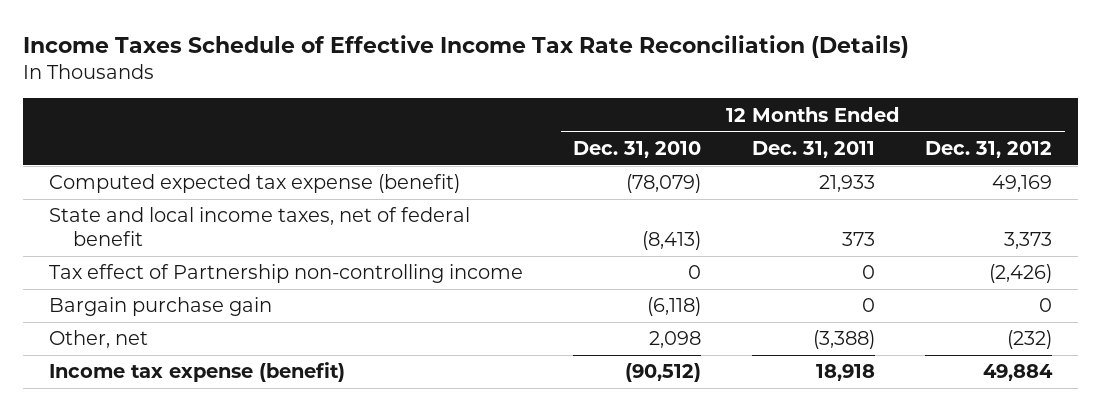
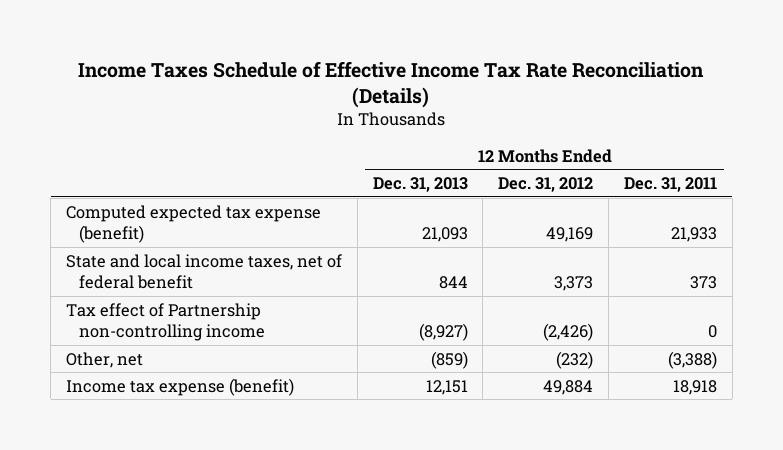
- | 12 Months Ended Dec. 31, 2010 | 12 Months Ended Dec. 31, 2011 | 12 Months Ended Dec. 31, 2012
+ | 12 Months Ended Dec. 31, 2013 | 12 Months Ended Dec. 31, 2012 | 12 Months Ended Dec. 31, 2011
- Bargain purchase gain | (6,118) | 0 | 0

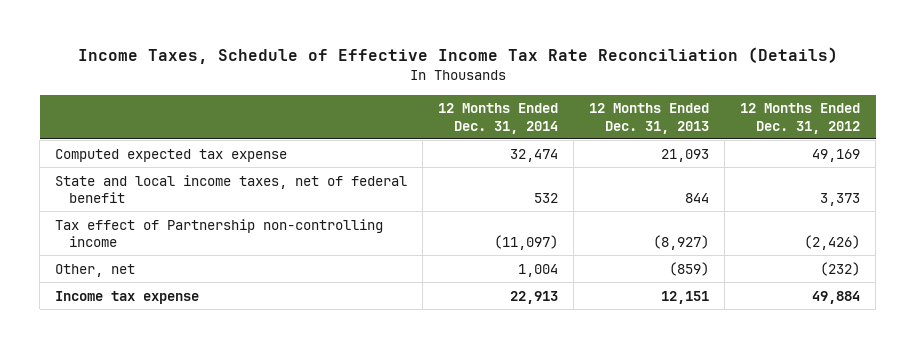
- Income Taxes Schedule of Effective Income Tax Rate Reconciliation (Details)
+ Income Taxes, Schedule of Effective Income Tax Rate Reconciliation (Details)
- | 12 Months Ended Dec. 31, 2013 | 12 Months Ended Dec. 31, 2012 | 12 Months Ended Dec. 31, 2011
+ | 12 Months Ended Dec. 31, 2014 | 12 Months Ended Dec. 31, 2013 | 12 Months Ended Dec. 31, 2012
- Computed expected tax expense (benefit) | 21,093 | 49,169 | 21,933
+ Computed expected tax expense | 32,474 | 21,093 | 49,169
- Income tax expense (benefit) | 12,151 | 49,884 | 18,918
+ Income tax expense | 22,913 | 12,151 | 49,884

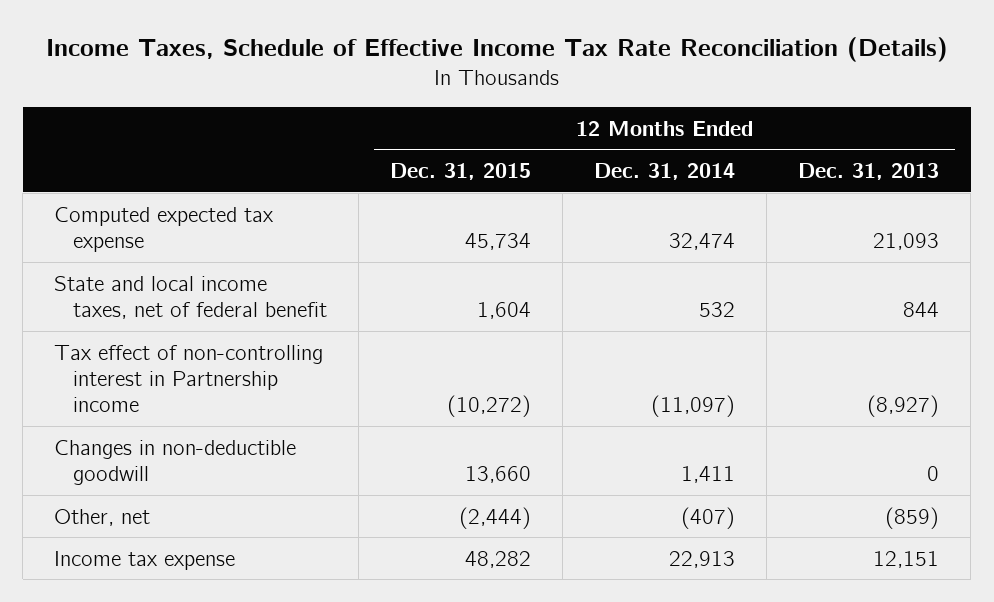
- | 12 Months Ended Dec. 31, 2014 | 12 Months Ended Dec. 31, 2013 | 12 Months Ended Dec. 31, 2012
+ | 12 Months Ended Dec. 31, 2015 | 12 Months Ended Dec. 31, 2014 | 12 Months Ended Dec. 31, 2013
- Tax effect of Partnership non-controlling income | (11,097) | (8,927) | (2,426)
- Other, net | 1,004 | (859) | (232)
+ Tax effect of non-controlling interest in Partnership income | (10,272) | (11,097) | (8,927)
+ Changes in non-deductible goodwill | 13,660 | 1,411 | 0
+ Other, net | (2,444) | (407) | (859)

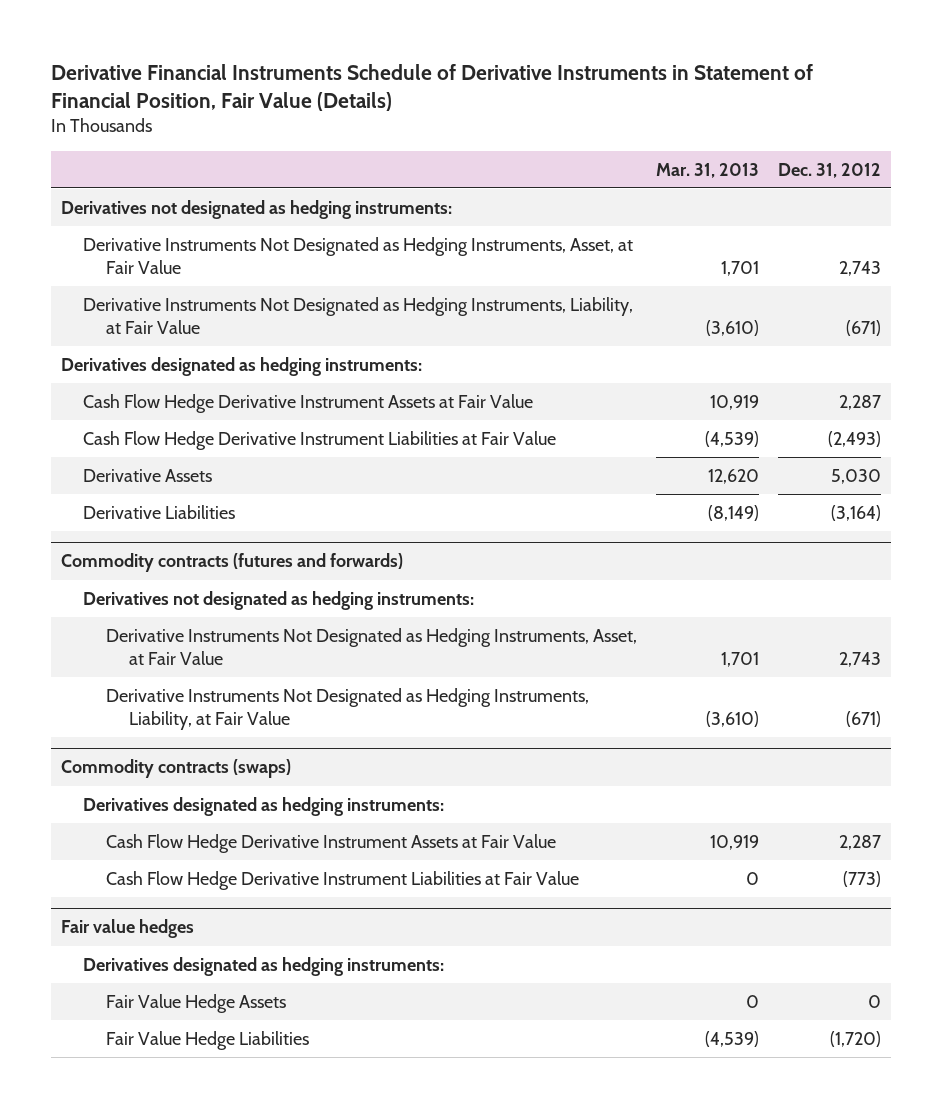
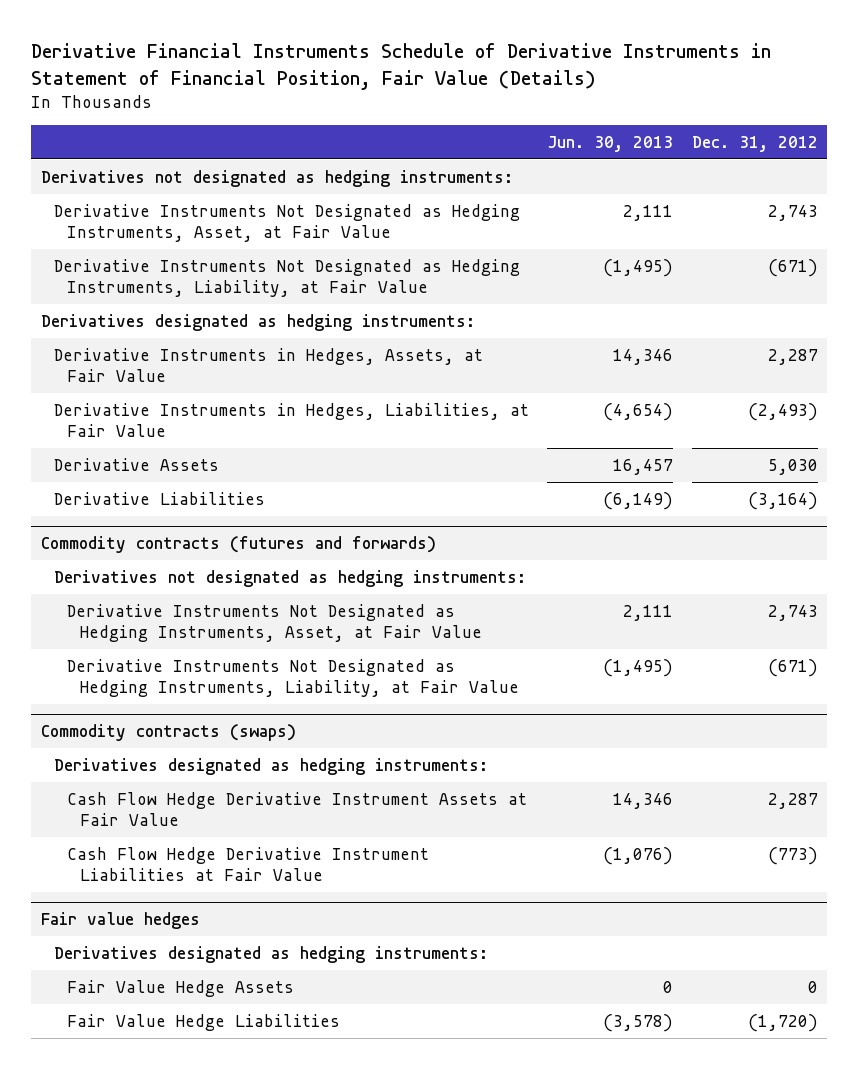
- | Mar. 31, 2013 | Dec. 31, 2012
+ | Jun. 30, 2013 | Dec. 31, 2012
- Cash Flow Hedge Derivative Instrument Assets at Fair Value | 10,919 | 2,287
- Cash Flow Hedge Derivative Instrument Liabilities at Fair Value | (4,539) | (2,493)
+ Derivative Instruments in Hedges, Assets, at Fair Value | 14,346 | 2,287
+ Derivative Instruments in Hedges, Liabilities, at Fair Value | (4,654) | (2,493)

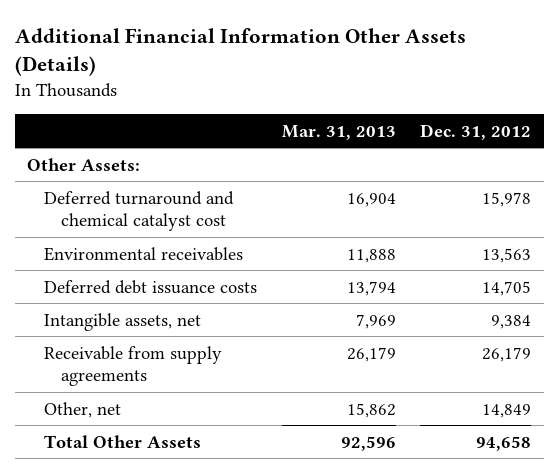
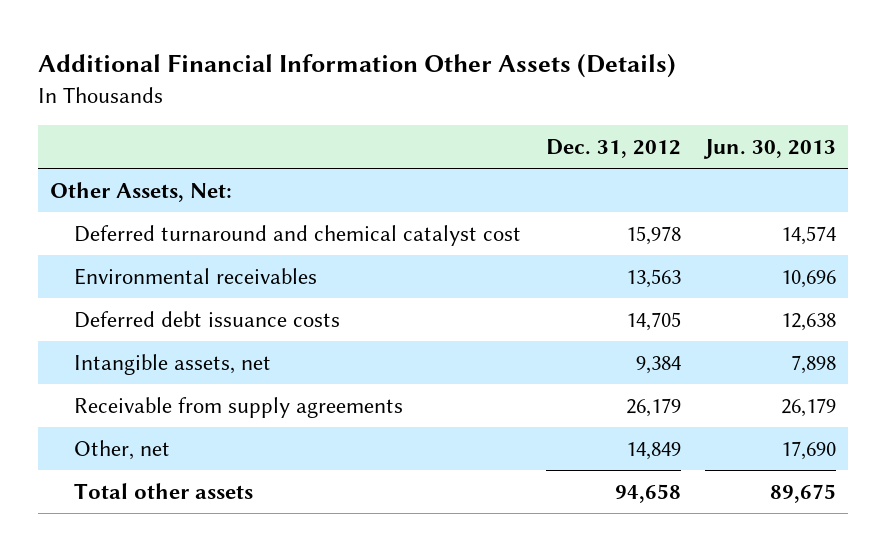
- | Mar. 31, 2013 | Dec. 31, 2012
+ | Dec. 31, 2012 | Jun. 30, 2013
- Other Assets:
+ Other Assets, Net:
- Total Other Assets | 92,596 | 94,658
+ Total other assets | 94,658 | 89,675

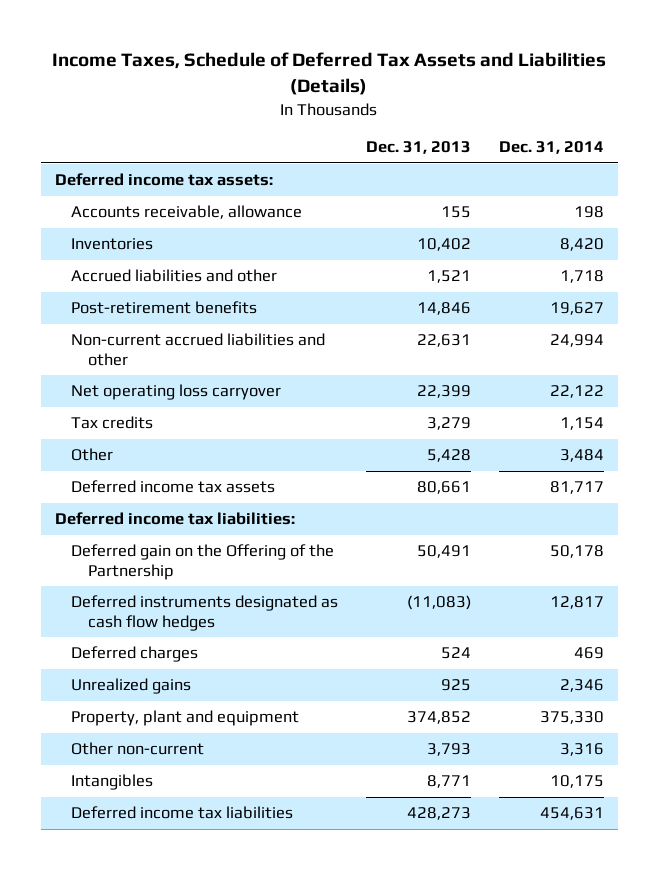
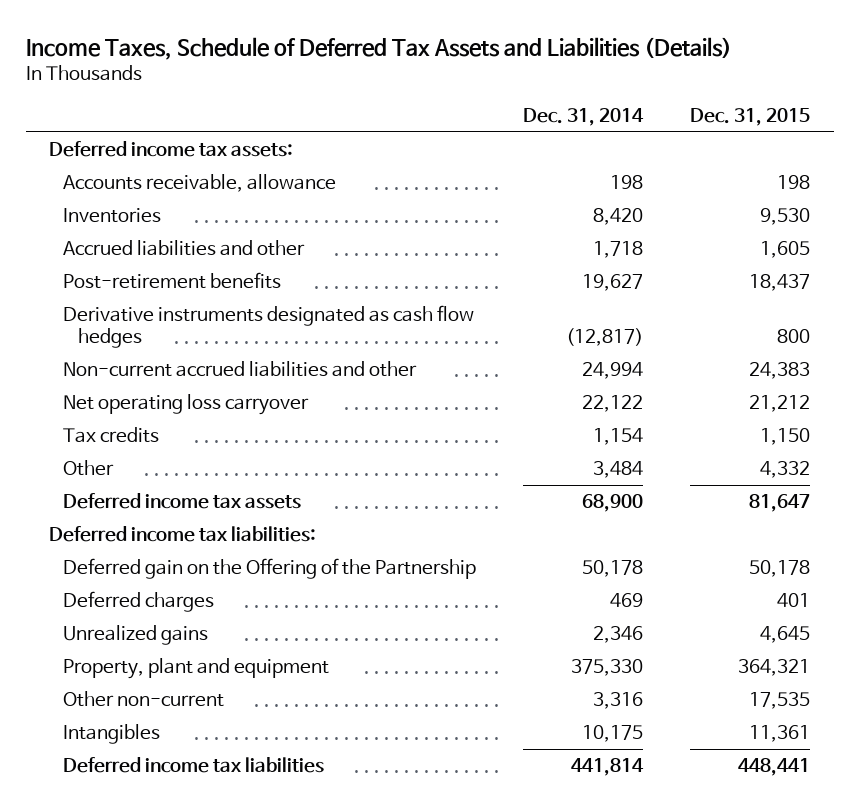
- | Dec. 31, 2013 | Dec. 31, 2014
+ | Dec. 31, 2014 | Dec. 31, 2015
+ Derivative instruments designated as cash flow hedges | (12,817) | 800
- Deferred income tax assets | 80,661 | 81,717
+ Deferred income tax assets | 68,900 | 81,647
- Deferred instruments designated as cash flow hedges | (11,083) | 12,817
- Deferred income tax liabilities | 428,273 | 454,631
+ Deferred income tax liabilities | 441,814 | 448,441

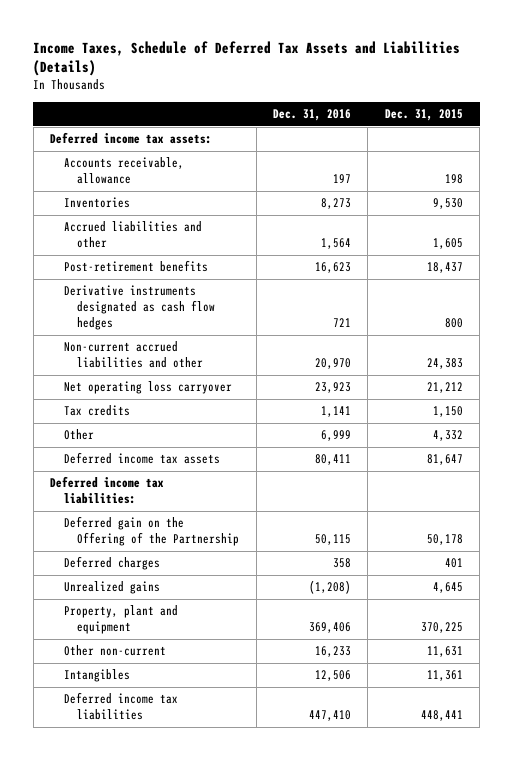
- | Dec. 31, 2014 | Dec. 31, 2015
+ | Dec. 31, 2016 | Dec. 31, 2015
- Property, plant and equipment | 375,330 | 364,321
- Other non-current | 3,316 | 17,535
+ Property, plant and equipment | 369,406 | 370,225
+ Other non-current | 16,233 | 11,631

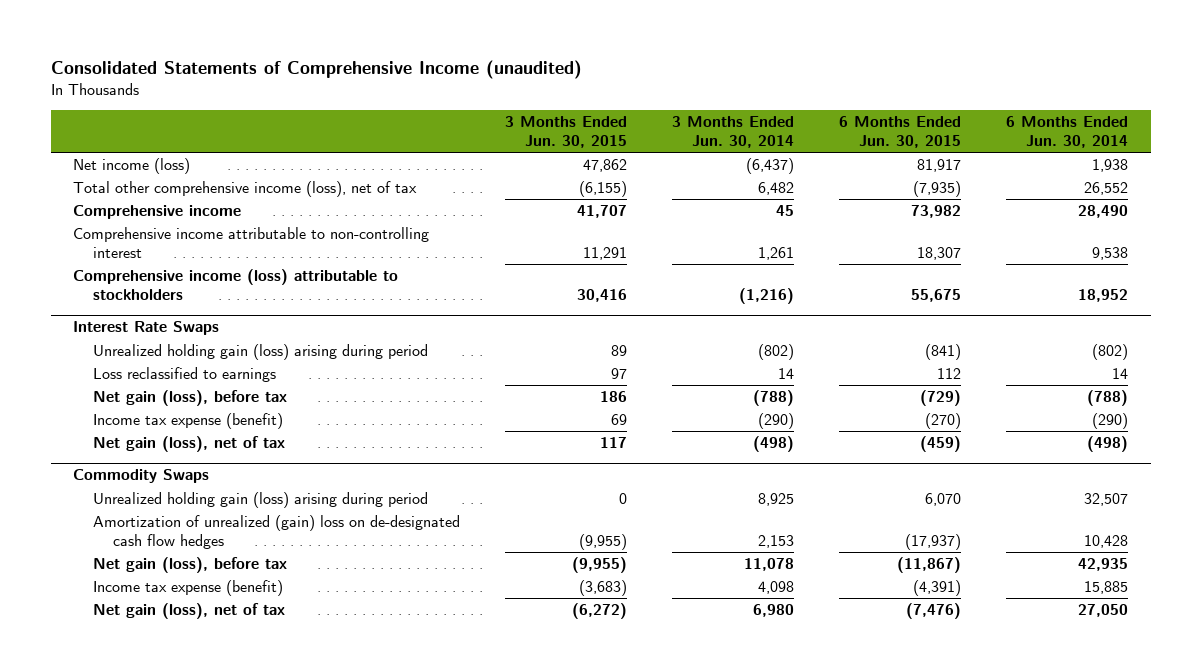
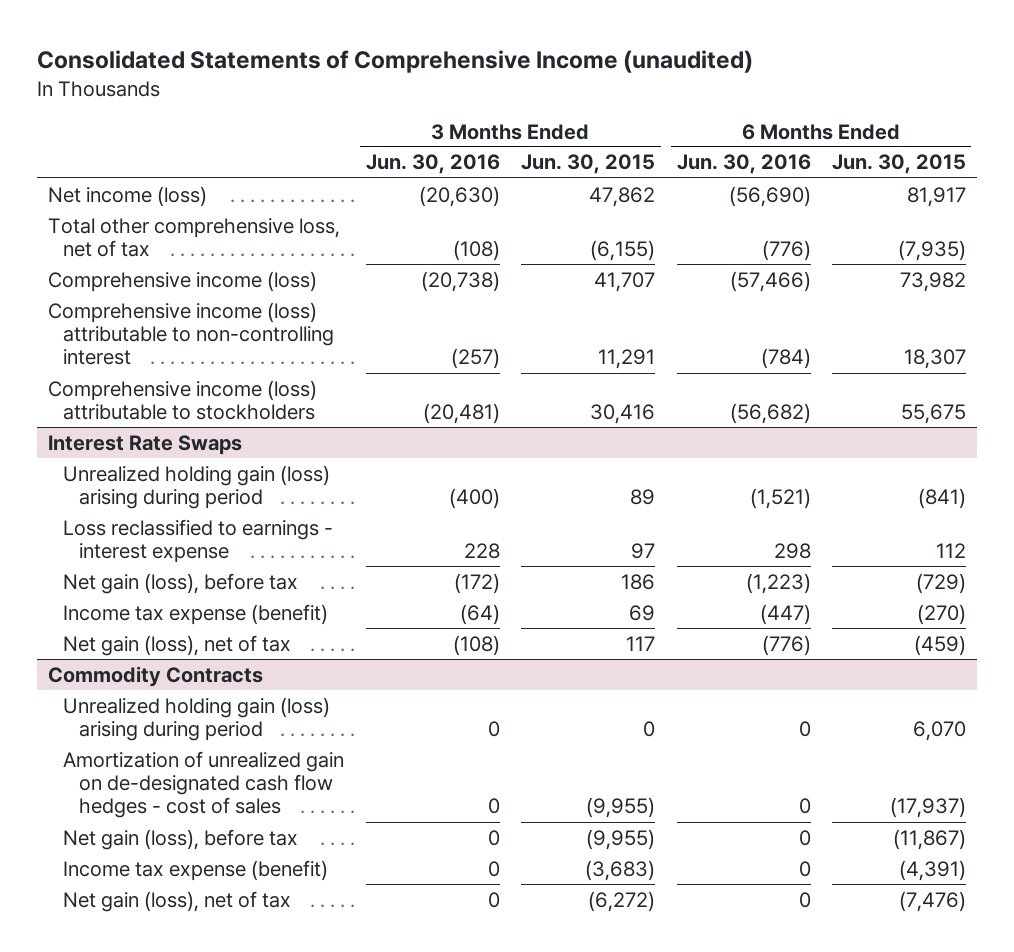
- | 3 Months Ended Jun. 30, 2015 | 3 Months Ended Jun. 30, 2014 | 6 Months Ended Jun. 30, 2015 | 6 Months Ended Jun. 30, 2014
+ | 3 Months Ended Jun. 30, 2016 | 3 Months Ended Jun. 30, 2015 | 6 Months Ended Jun. 30, 2016 | 6 Months Ended Jun. 30, 2015
- Total other comprehensive income (loss), net of tax | (6,155) | 6,482 | (7,935) | 26,552
- Comprehensive income | 41,707 | 45 | 73,982 | 28,490
- Comprehensive income attributable to non-controlling interest | 11,291 | 1,261 | 18,307 | 9,538
+ Total other comprehensive loss, net of tax | (108) | (6,155) | (776) | (7,935)
+ Comprehensive income (loss) | (20,738) | 41,707 | (57,466) | 73,982
+ Comprehensive income (loss) attributable to non-controlling interest | (257) | 11,291 | (784) | 18,307
@ Interest Rate Swaps
- Loss reclassified to earnings | 97 | 14 | 112 | 14
+ Loss reclassified to earnings - interest expense | 228 | 97 | 298 | 112
- Commodity Swaps
+ Commodity Contracts
- Amortization of unrealized (gain) loss on de-designated cash flow hedges | (9,955) | 2,153 | (17,937) | 10,428
+ Amortization of unrealized gain on de-designated cash flow hedges - cost of sales | 0 | (9,955) | 0 | (17,937)

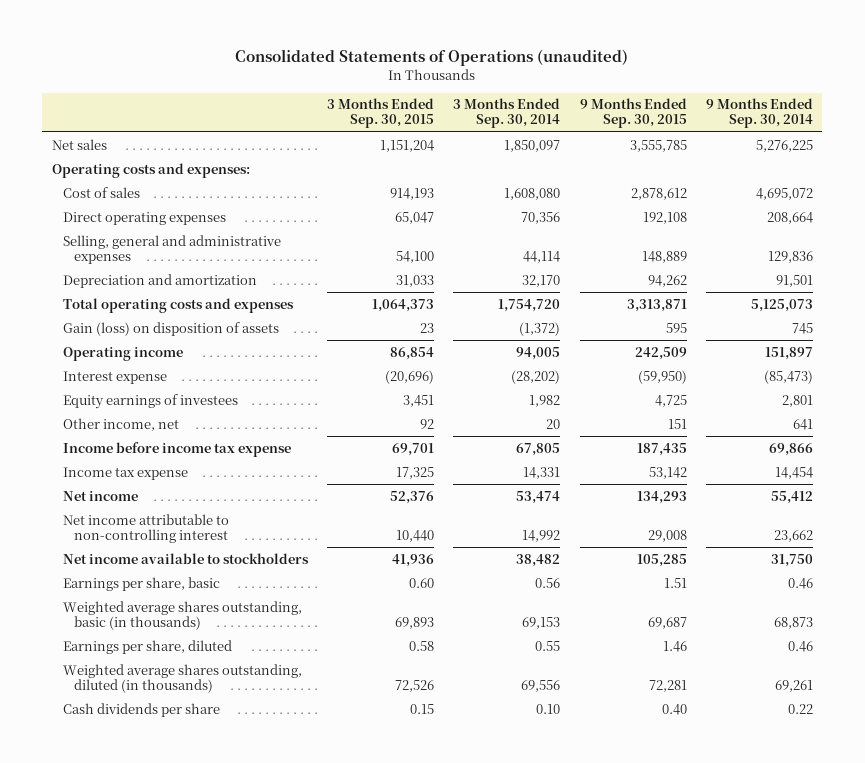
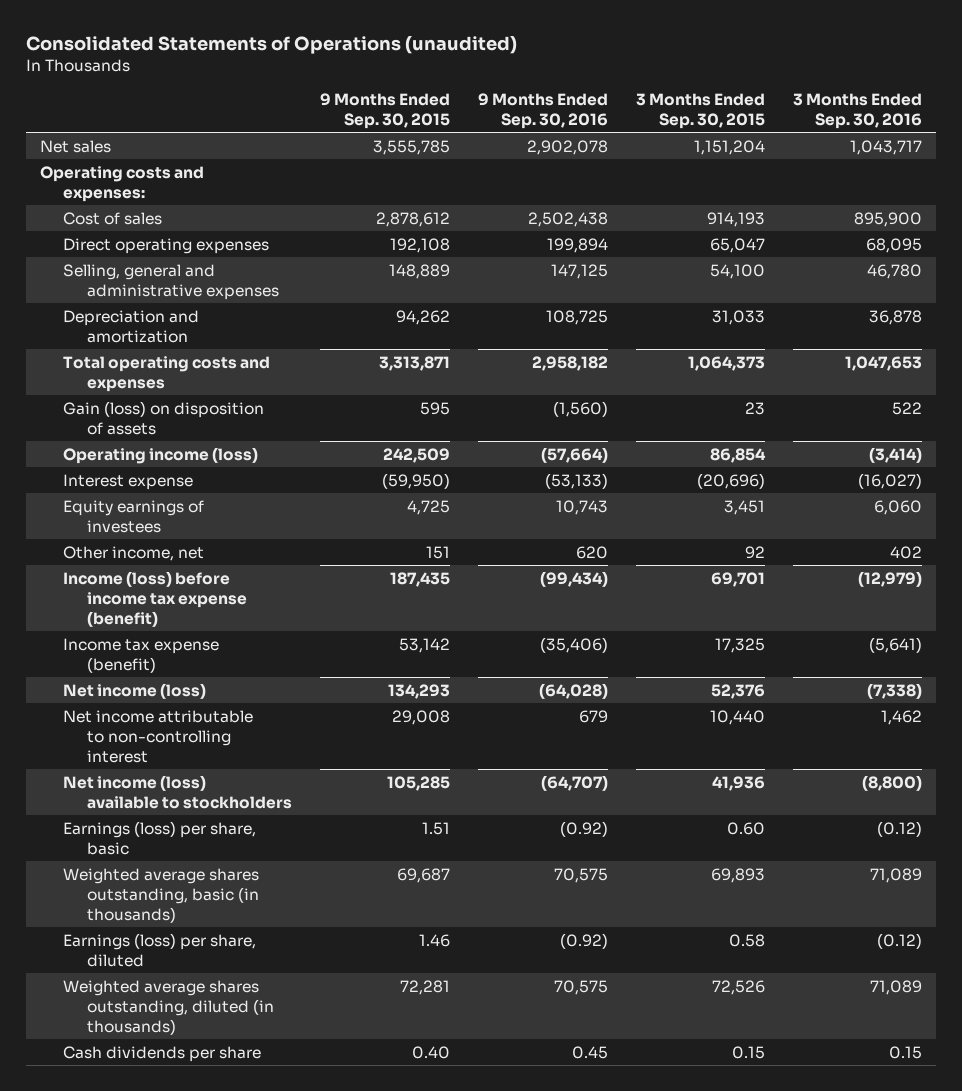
- | 3 Months Ended Sep. 30, 2015 | 3 Months Ended Sep. 30, 2014 | 9 Months Ended Sep. 30, 2015 | 9 Months Ended Sep. 30, 2014
+ | 9 Months Ended Sep. 30, 2015 | 9 Months Ended Sep. 30, 2016 | 3 Months Ended Sep. 30, 2015 | 3 Months Ended Sep. 30, 2016
- Operating income | 86,854 | 94,005 | 242,509 | 151,897
+ Operating income (loss) | 242,509 | (57,664) | 86,854 | (3,414)
- Income before income tax expense | 69,701 | 67,805 | 187,435 | 69,866
- Income tax expense | 17,325 | 14,331 | 53,142 | 14,454
- Net income | 52,376 | 53,474 | 134,293 | 55,412
+ Income (loss) before income tax expense (benefit) | 187,435 | (99,434) | 69,701 | (12,979)
+ Income tax expense (benefit) | 53,142 | (35,406) | 17,325 | (5,641)
+ Net income (loss) | 134,293 | (64,028) | 52,376 | (7,338)
- Net income available to stockholders | 41,936 | 38,482 | 105,285 | 31,750
- Earnings per share, basic | 0.60 | 0.56 | 1.51 | 0.46
+ Net income (loss) available to stockholders | 105,285 | (64,707) | 41,936 | (8,800)
+ Earnings (loss) per share, basic | 1.51 | (0.92) | 0.60 | (0.12)
- Earnings per share, diluted | 0.58 | 0.55 | 1.46 | 0.46
+ Earnings (loss) per share, diluted | 1.46 | (0.92) | 0.58 | (0.12)

